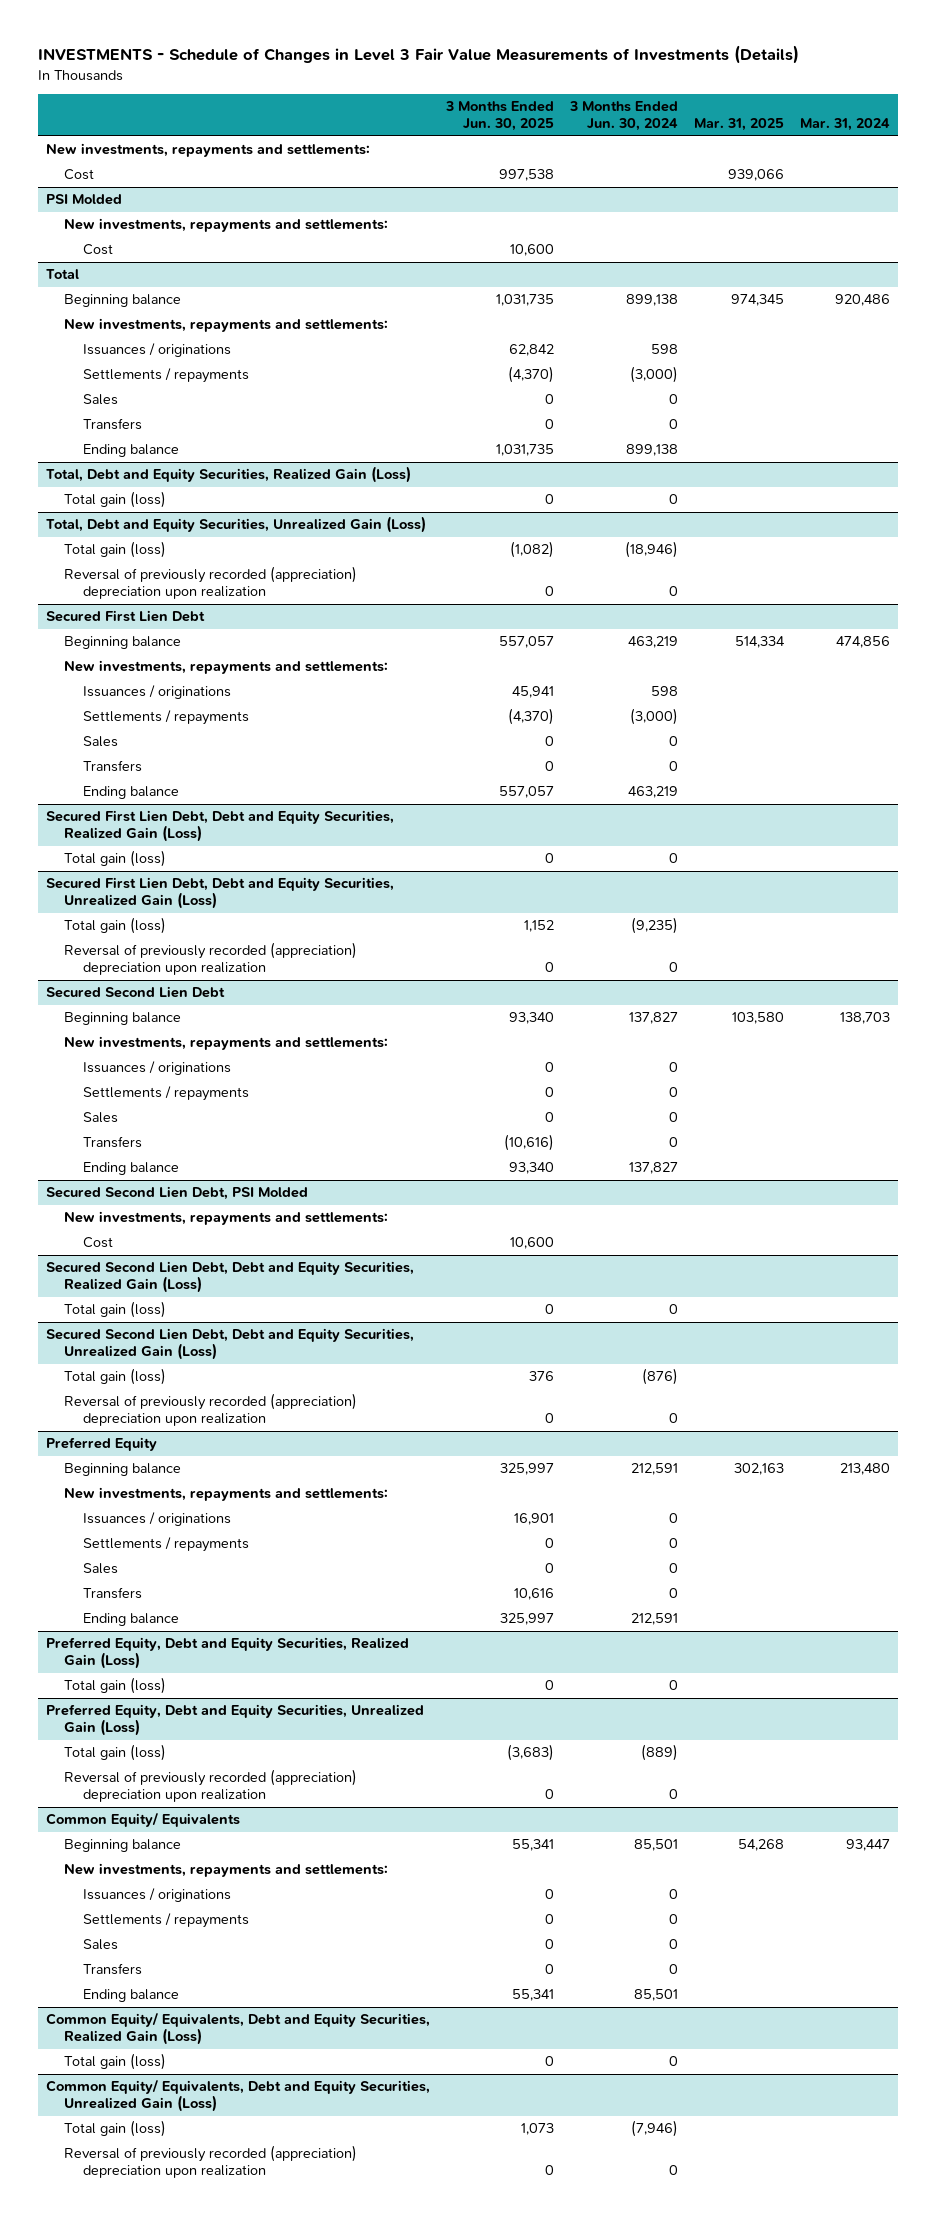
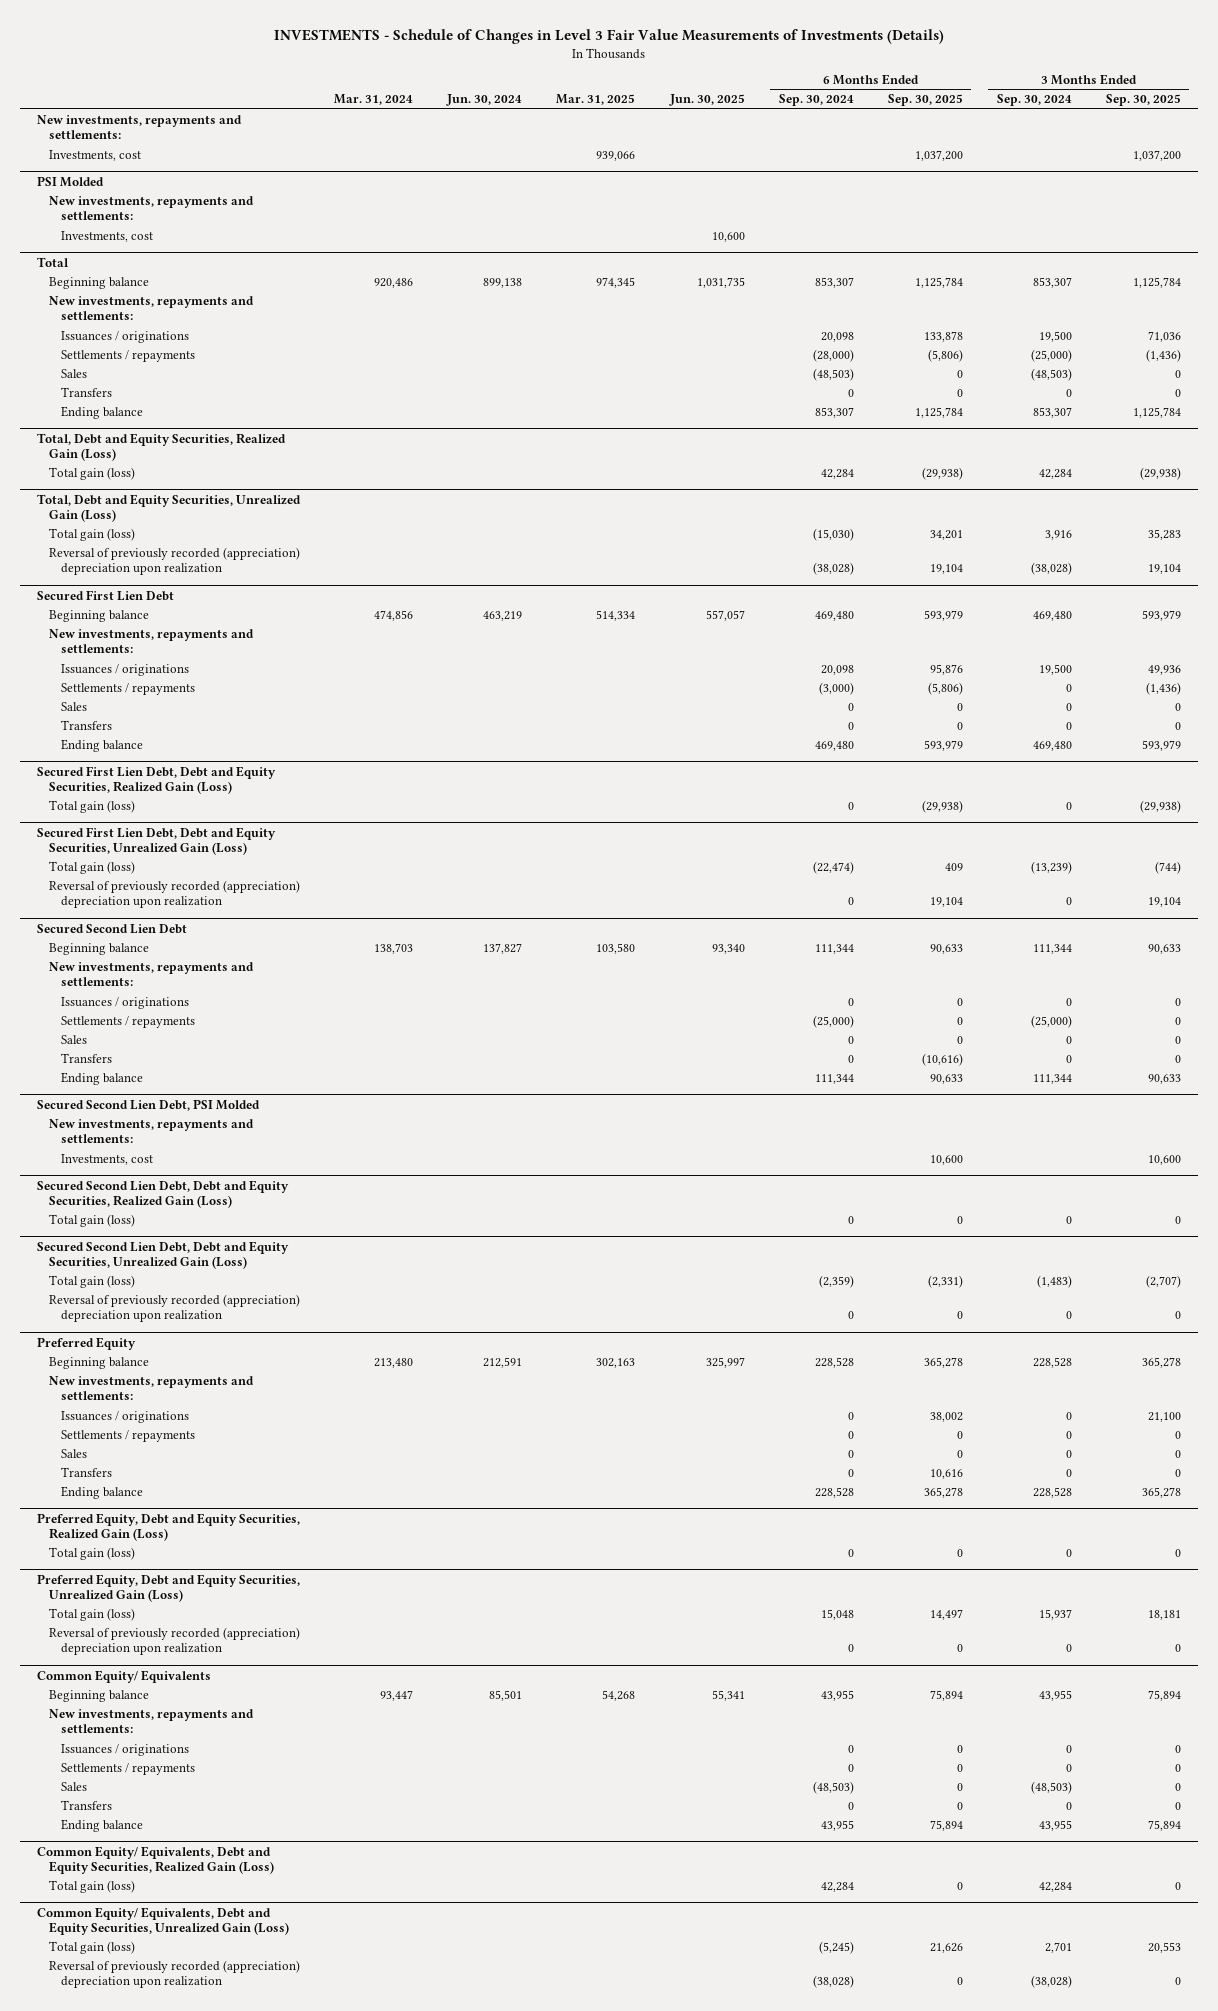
- | 3 Months Ended Jun. 30, 2025 | 3 Months Ended Jun. 30, 2024 | Mar. 31, 2025 | Mar. 31, 2024
+ | Mar. 31, 2024 | Jun. 30, 2024 | Mar. 31, 2025 | Jun. 30, 2025 | 6 Months Ended Sep. 30, 2024 | 6 Months Ended Sep. 30, 2025 | 3 Months Ended Sep. 30, 2024 | 3 Months Ended Sep. 30, 2025
- Cost | 997,538 | | 939,066 |
+ Investments, cost | | | 939,066 | | | 1,037,200 | | 1,037,200
@ PSI Molded
- Cost | 10,600 | | |
+ Investments, cost | | | | 10,600 | | | |
@ Secured Second Lien Debt, PSI Molded
- Cost | 10,600 | | |
+ Investments, cost | | | | | | 10,600 | | 10,600

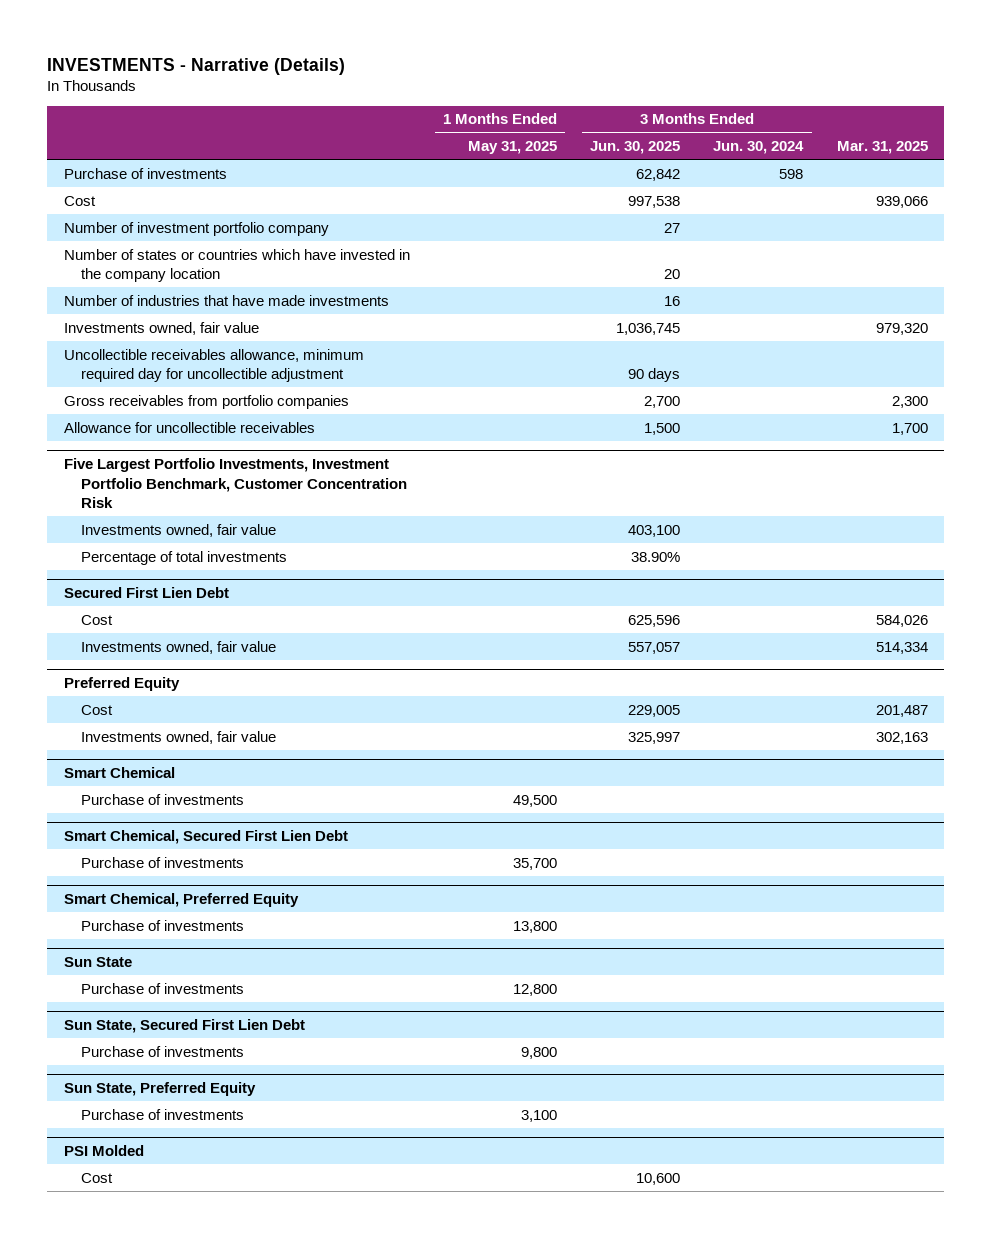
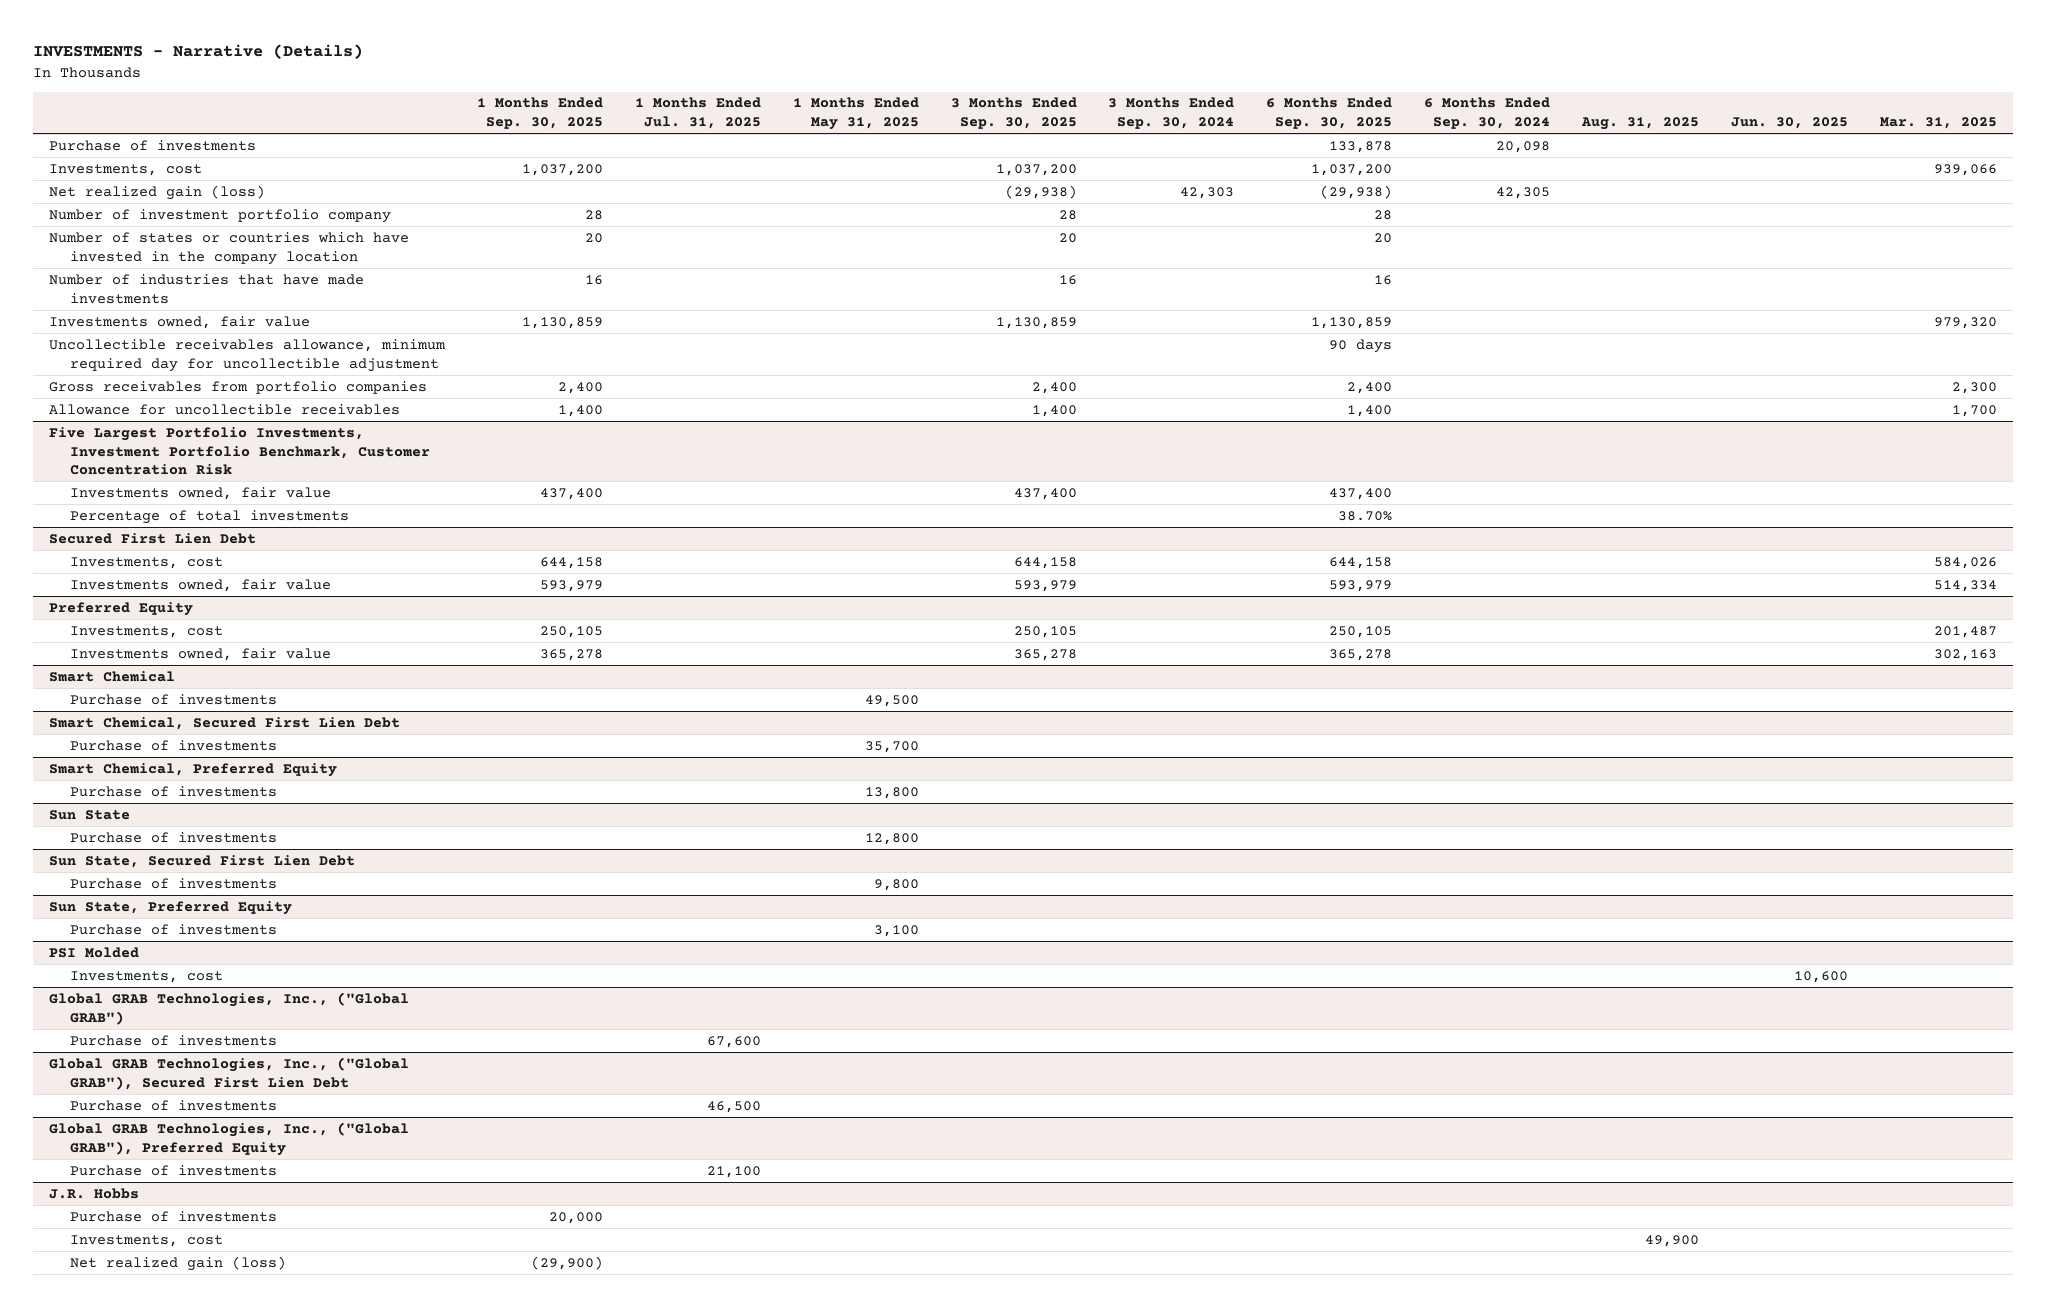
- | 1 Months Ended May 31, 2025 | 3 Months Ended Jun. 30, 2025 | 3 Months Ended Jun. 30, 2024 | Mar. 31, 2025
+ | 1 Months Ended Sep. 30, 2025 | 1 Months Ended Jul. 31, 2025 | 1 Months Ended May 31, 2025 | 3 Months Ended Sep. 30, 2025 | 3 Months Ended Sep. 30, 2024 | 6 Months Ended Sep. 30, 2025 | 6 Months Ended Sep. 30, 2024 | Aug. 31, 2025 | Jun. 30, 2025 | Mar. 31, 2025
- Cost | | 997,538 | | 939,066
+ Investments, cost | 1,037,200 | | | 1,037,200 | | 1,037,200 | | | | 939,066
+ Net realized gain (loss) | | | | (29,938) | 42,303 | (29,938) | 42,305 | | |
@ Secured First Lien Debt
- Cost | | 625,596 | | 584,026
+ Investments, cost | 644,158 | | | 644,158 | | 644,158 | | | | 584,026
@ Preferred Equity
- Cost | | 229,005 | | 201,487
+ Investments, cost | 250,105 | | | 250,105 | | 250,105 | | | | 201,487
@ PSI Molded
- Cost | | 10,600 | |
+ Investments, cost | | | | | | | | | 10,600 |
+ Global GRAB Technologies, Inc., ("Global GRAB")
+ Purchase of investments | | 67,600 | | | | | | | |
+ Global GRAB Technologies, Inc., ("Global GRAB"), Secured First Lien Debt
+ Purchase of investments | | 46,500 | | | | | | | |
+ Global GRAB Technologies, Inc., ("Global GRAB"), Preferred Equity
+ Purchase of investments | | 21,100 | | | | | | | |
+ J.R. Hobbs
+ Purchase of investments | 20,000 | | | | | | | | |
+ Investments, cost | | | | | | | | 49,900 | |
+ Net realized gain (loss) | (29,900) | | | | | | | | |

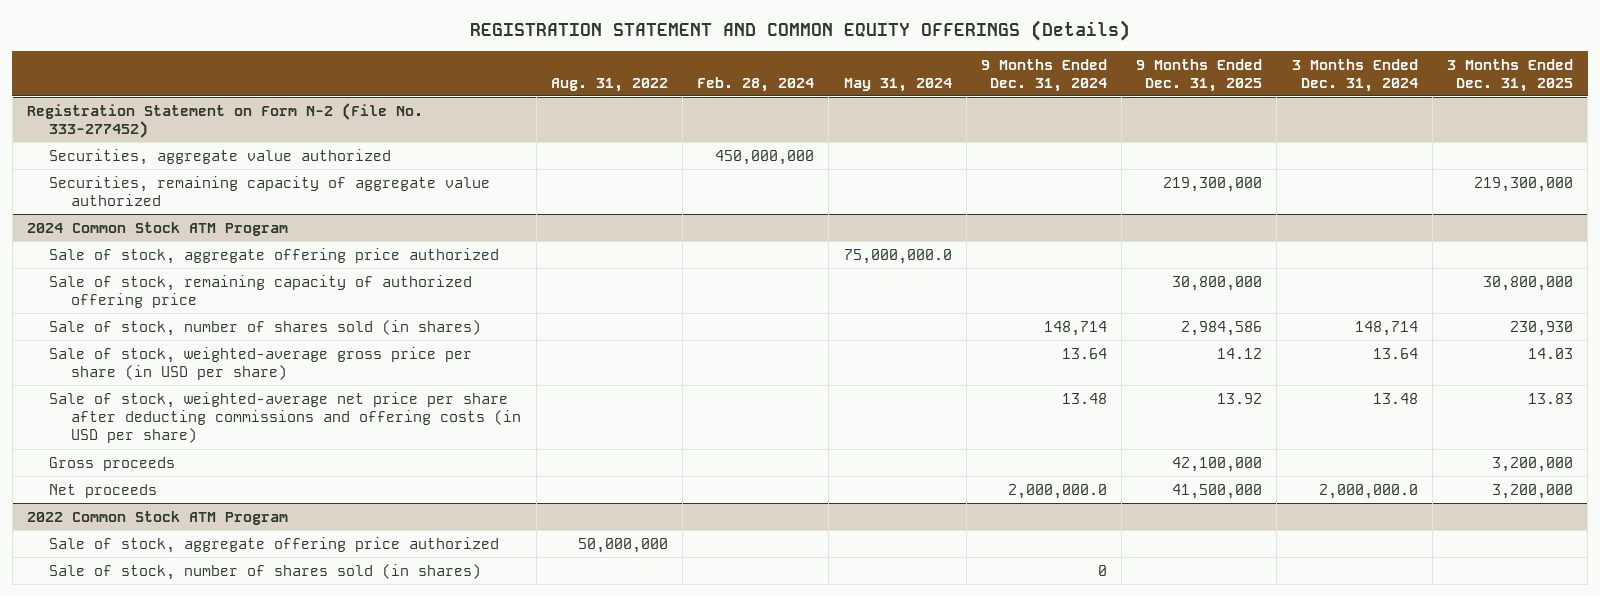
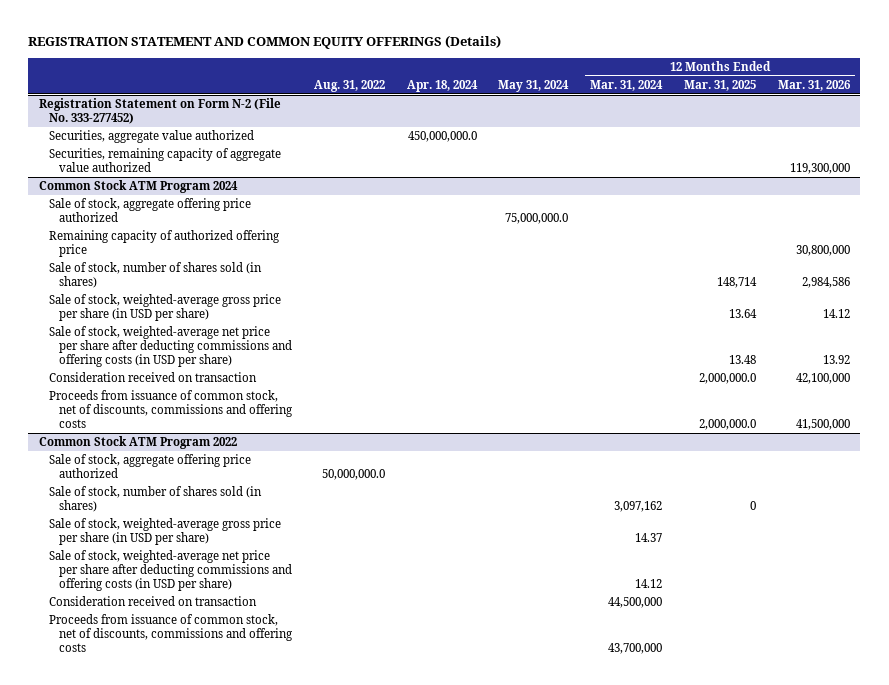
- | Aug. 31, 2022 | Feb. 28, 2024 | May 31, 2024 | 9 Months Ended Dec. 31, 2024 | 9 Months Ended Dec. 31, 2025 | 3 Months Ended Dec. 31, 2024 | 3 Months Ended Dec. 31, 2025
+ | Aug. 31, 2022 | Apr. 18, 2024 | May 31, 2024 | 12 Months Ended Mar. 31, 2024 | 12 Months Ended Mar. 31, 2025 | 12 Months Ended Mar. 31, 2026
- 2024 Common Stock ATM Program
+ Common Stock ATM Program 2024
- Sale of stock, remaining capacity of authorized offering price | | | | | 30,800,000 | | 30,800,000
+ Remaining capacity of authorized offering price | | | | | | 30,800,000
- Gross proceeds | | | | | 42,100,000 | | 3,200,000
- Net proceeds | | | | 2,000,000.0 | 41,500,000 | 2,000,000.0 | 3,200,000
- 2022 Common Stock ATM Program
- Sale of stock, aggregate offering price authorized | 50,000,000 | | | | | |
+ Consideration received on transaction | | | | | 2,000,000.0 | 42,100,000
+ Proceeds from issuance of common stock, net of discounts, commissions and offering costs | | | | | 2,000,000.0 | 41,500,000
+ Common Stock ATM Program 2022
+ Sale of stock, aggregate offering price authorized | 50,000,000.0 | | | | |
+ Sale of stock, weighted-average gross price per share (in USD per share) | | | | 14.37 | |
+ Sale of stock, weighted-average net price per share after deducting commissions and offering costs (in USD per share) | | | | 14.12 | |
+ Consideration received on transaction | | | | 44,500,000 | |
+ Proceeds from issuance of common stock, net of discounts, commissions and offering costs | | | | 43,700,000 | |

